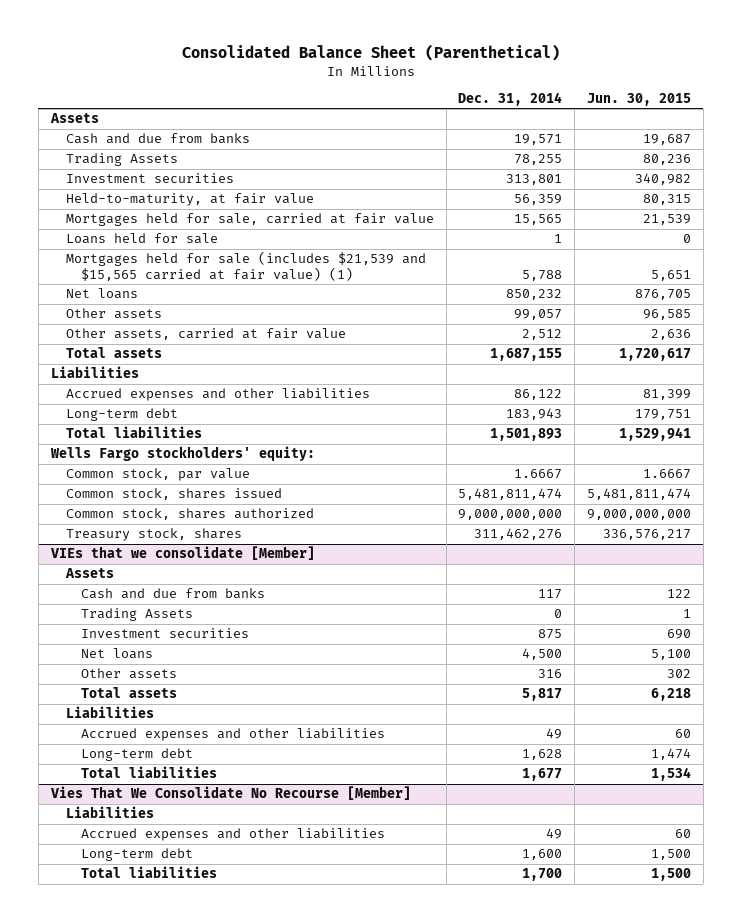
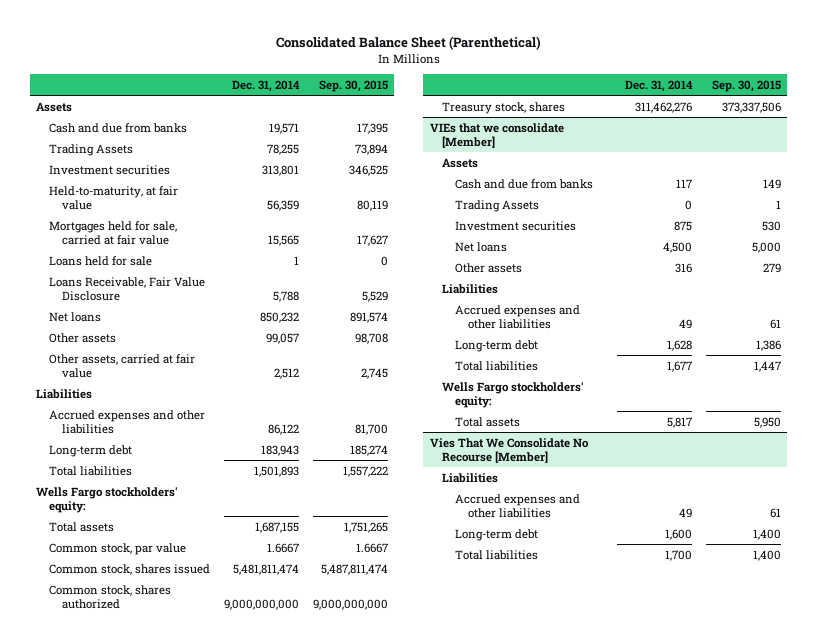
- | Dec. 31, 2014 | Jun. 30, 2015
+ | Dec. 31, 2014 | Sep. 30, 2015
- Mortgages held for sale (includes $21,539 and $15,565 carried at fair value) (1) | 5,788 | 5,651
+ Loans Receivable, Fair Value Disclosure | 5,788 | 5,529
moved down: Total assets | 1,687,155 | 1,751,265
@ VIEs that we consolidate [Member]
+ Wells Fargo stockholders' equity:
moved down: Total assets | 5,817 | 5,950

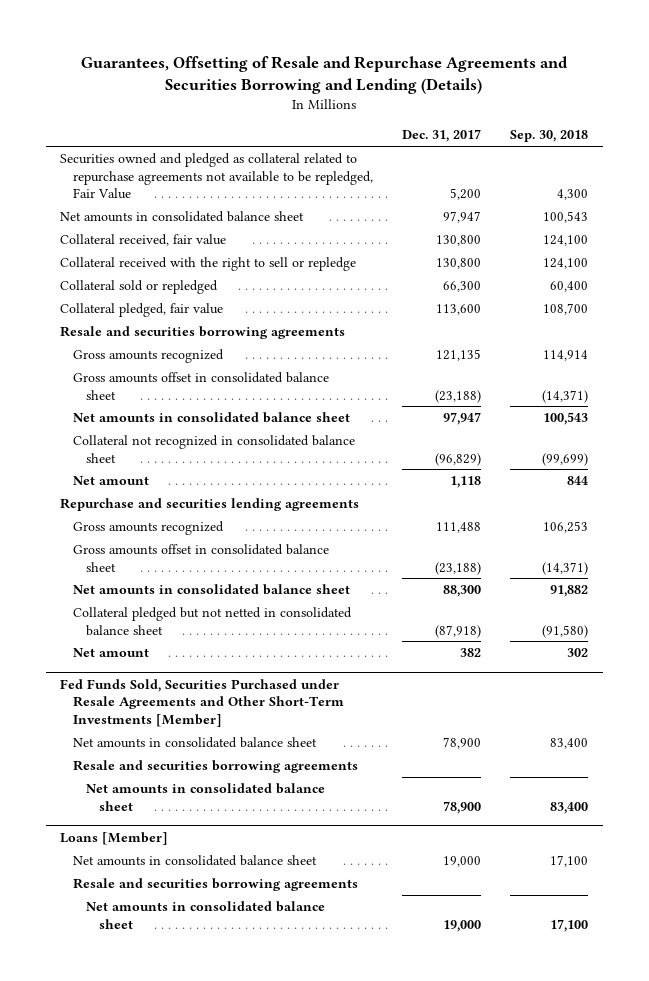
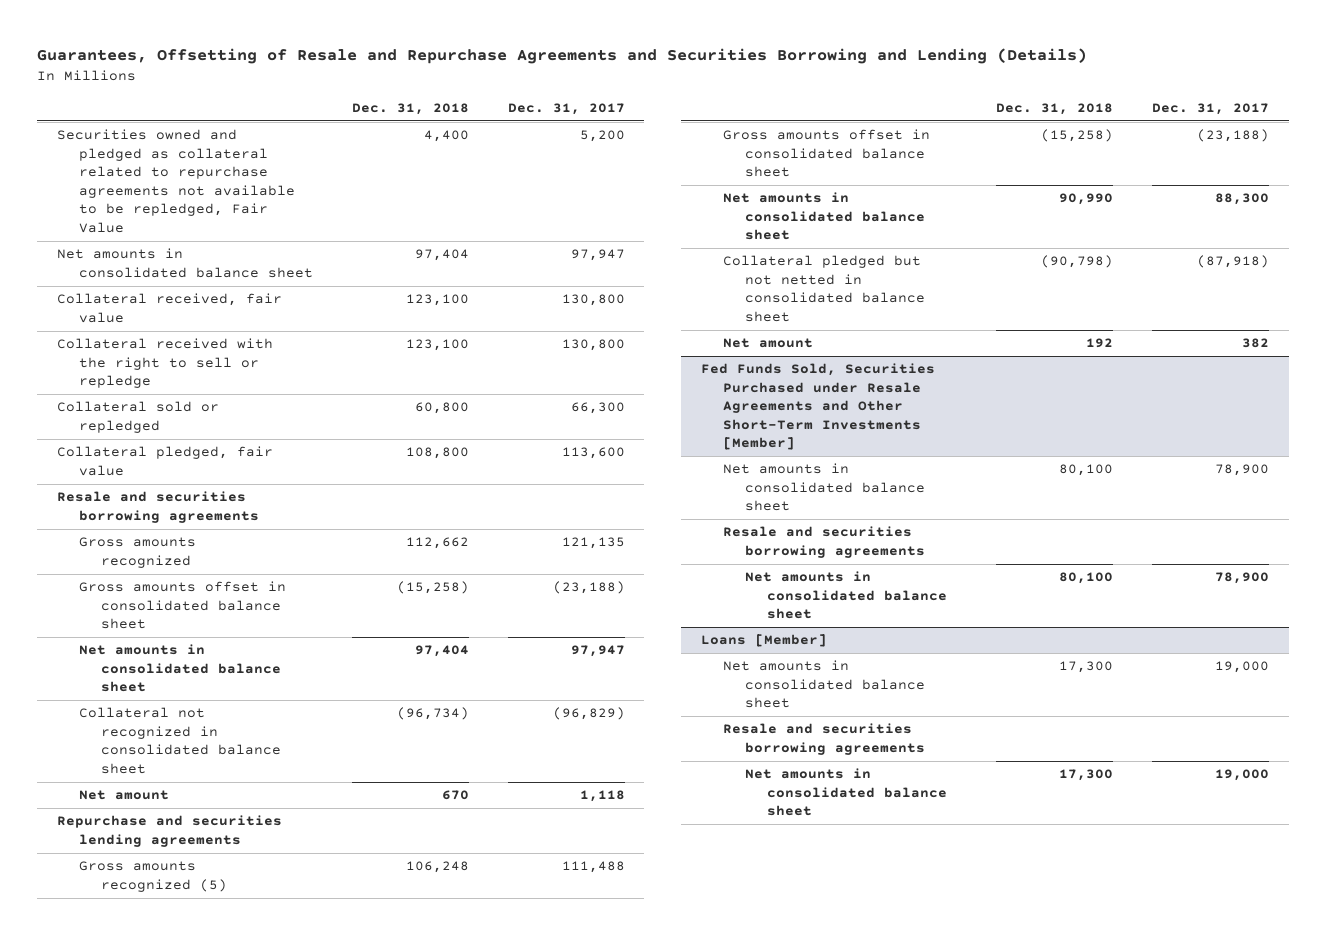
- | Dec. 31, 2017 | Sep. 30, 2018
+ | Dec. 31, 2018 | Dec. 31, 2017
- Gross amounts recognized | 111,488 | 106,253
+ Gross amounts recognized (5) | 106,248 | 111,488

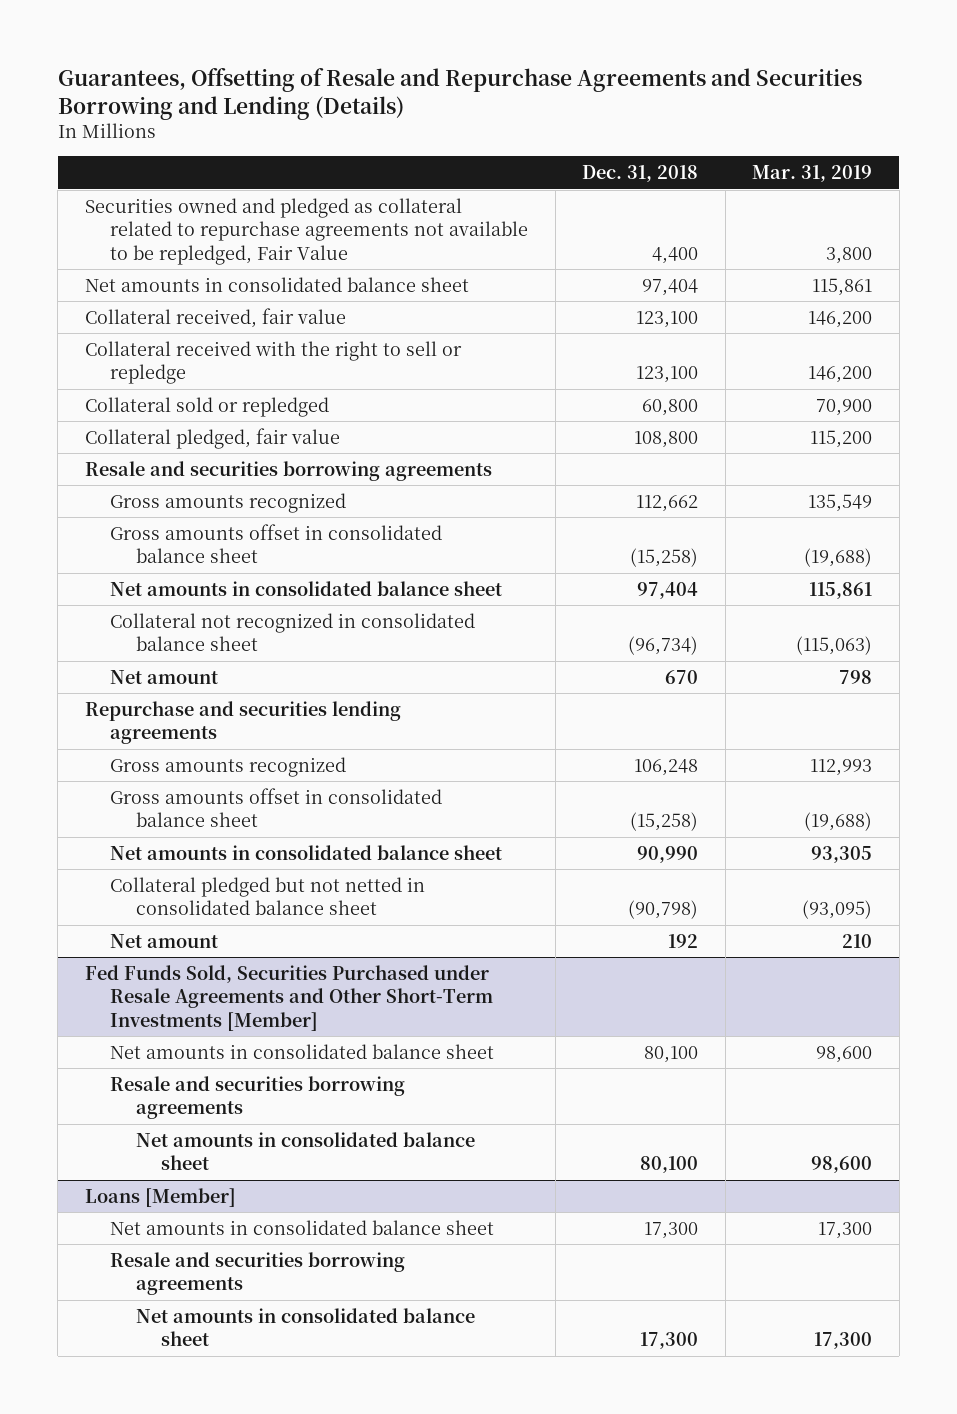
- | Dec. 31, 2018 | Dec. 31, 2017
+ | Dec. 31, 2018 | Mar. 31, 2019
- Gross amounts recognized (5) | 106,248 | 111,488
+ Gross amounts recognized | 106,248 | 112,993

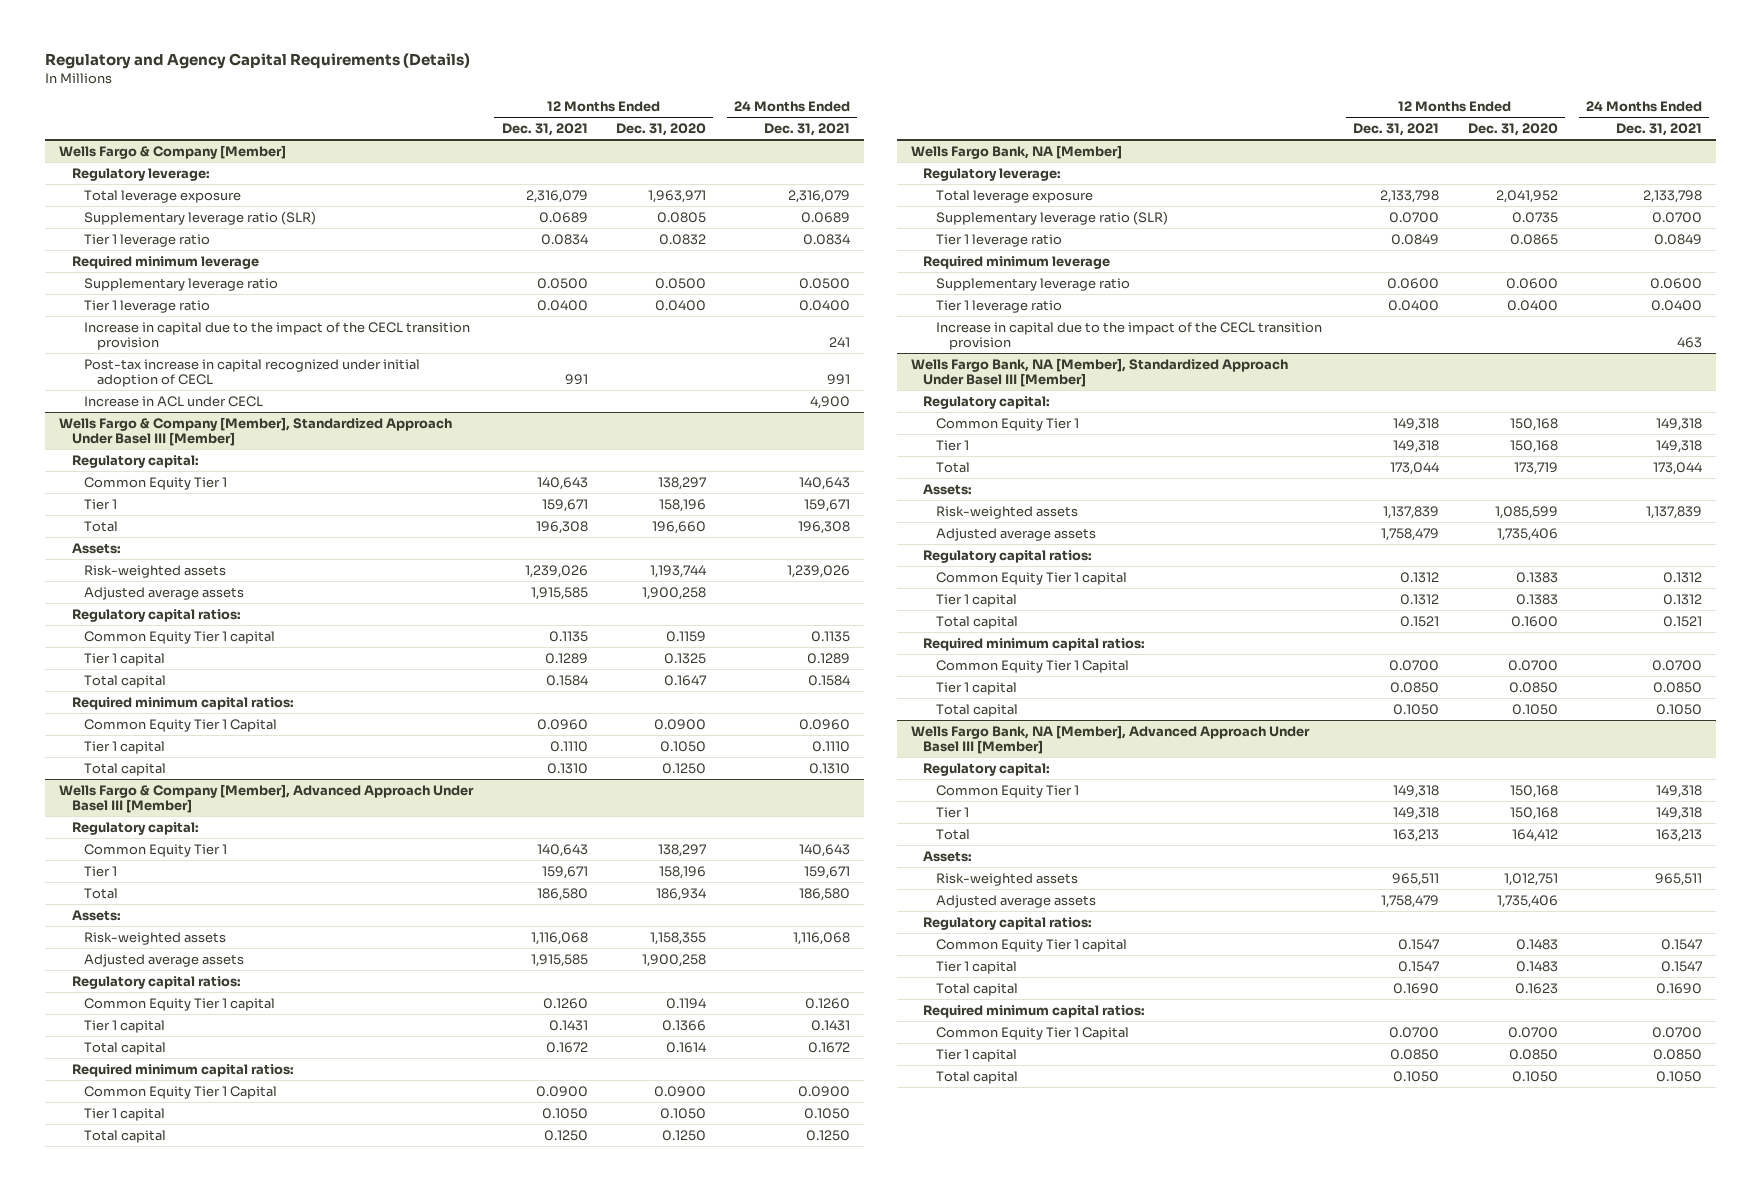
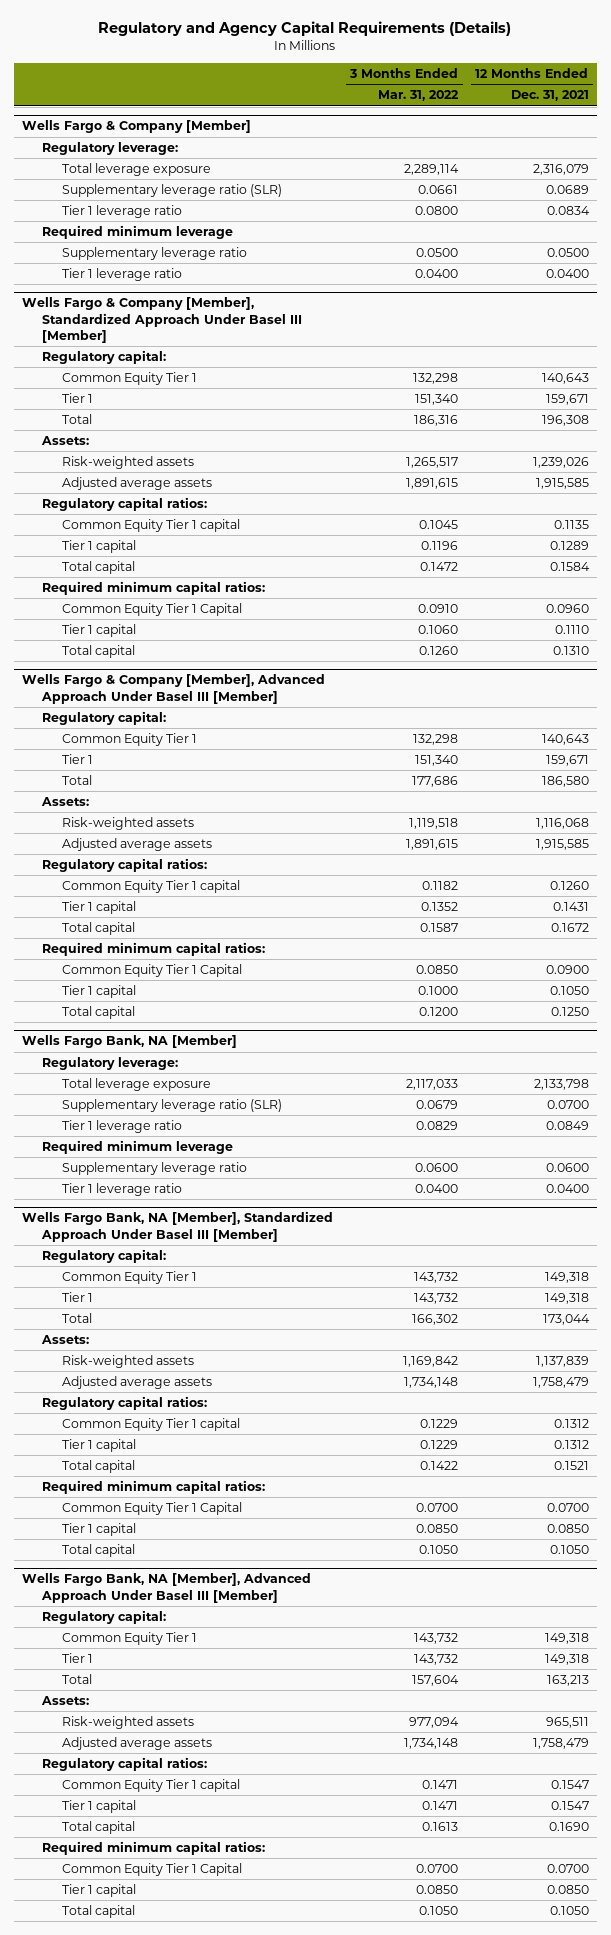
- | 12 Months Ended Dec. 31, 2021 | 12 Months Ended Dec. 31, 2020 | 24 Months Ended Dec. 31, 2021
+ | 3 Months Ended Mar. 31, 2022 | 12 Months Ended Dec. 31, 2021
@ Wells Fargo & Company [Member]
- Increase in capital due to the impact of the CECL transition provision | | | 241
- Post-tax increase in capital recognized under initial adoption of CECL | 991 | | 991
- Increase in ACL under CECL | | | 4,900
@ Wells Fargo Bank, NA [Member]
- Increase in capital due to the impact of the CECL transition provision | | | 463

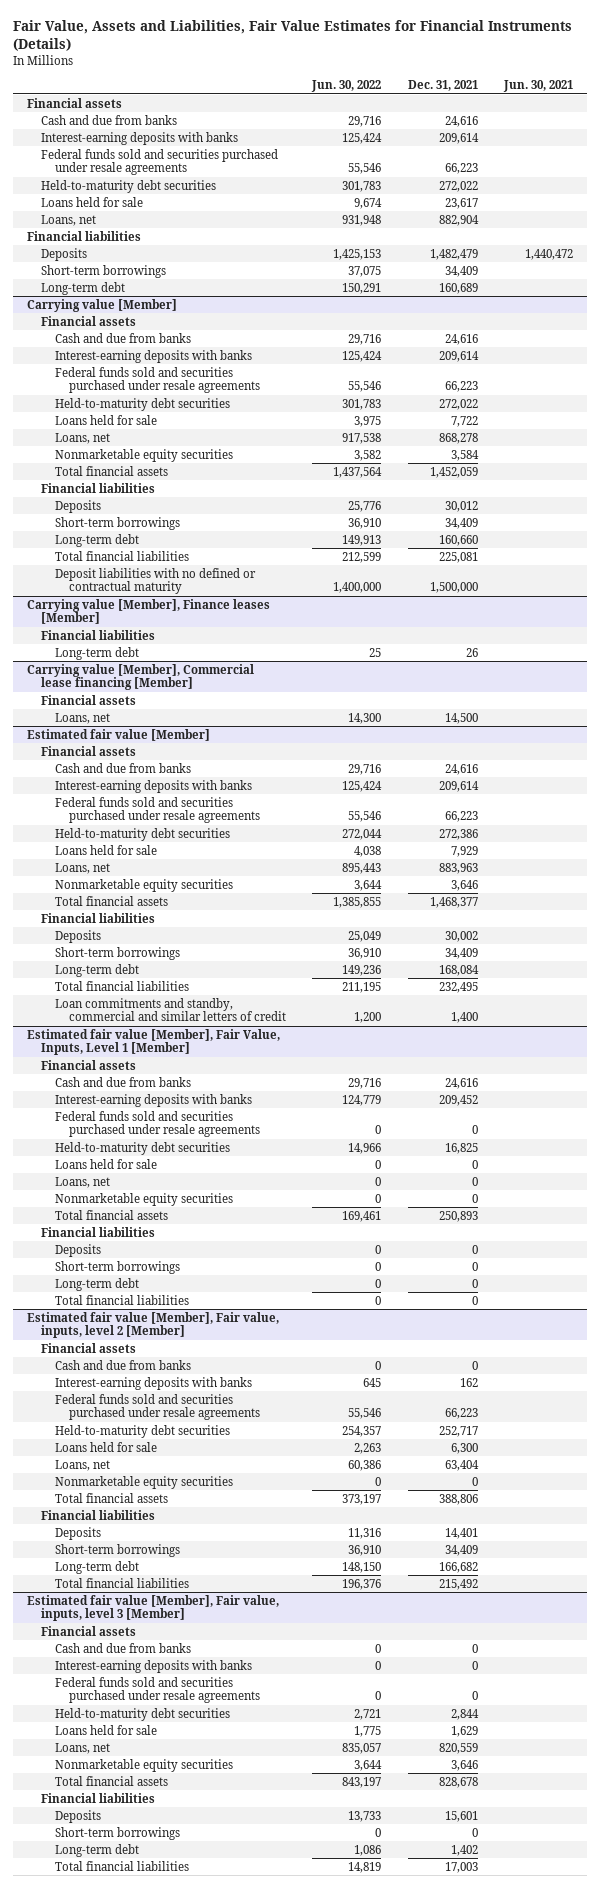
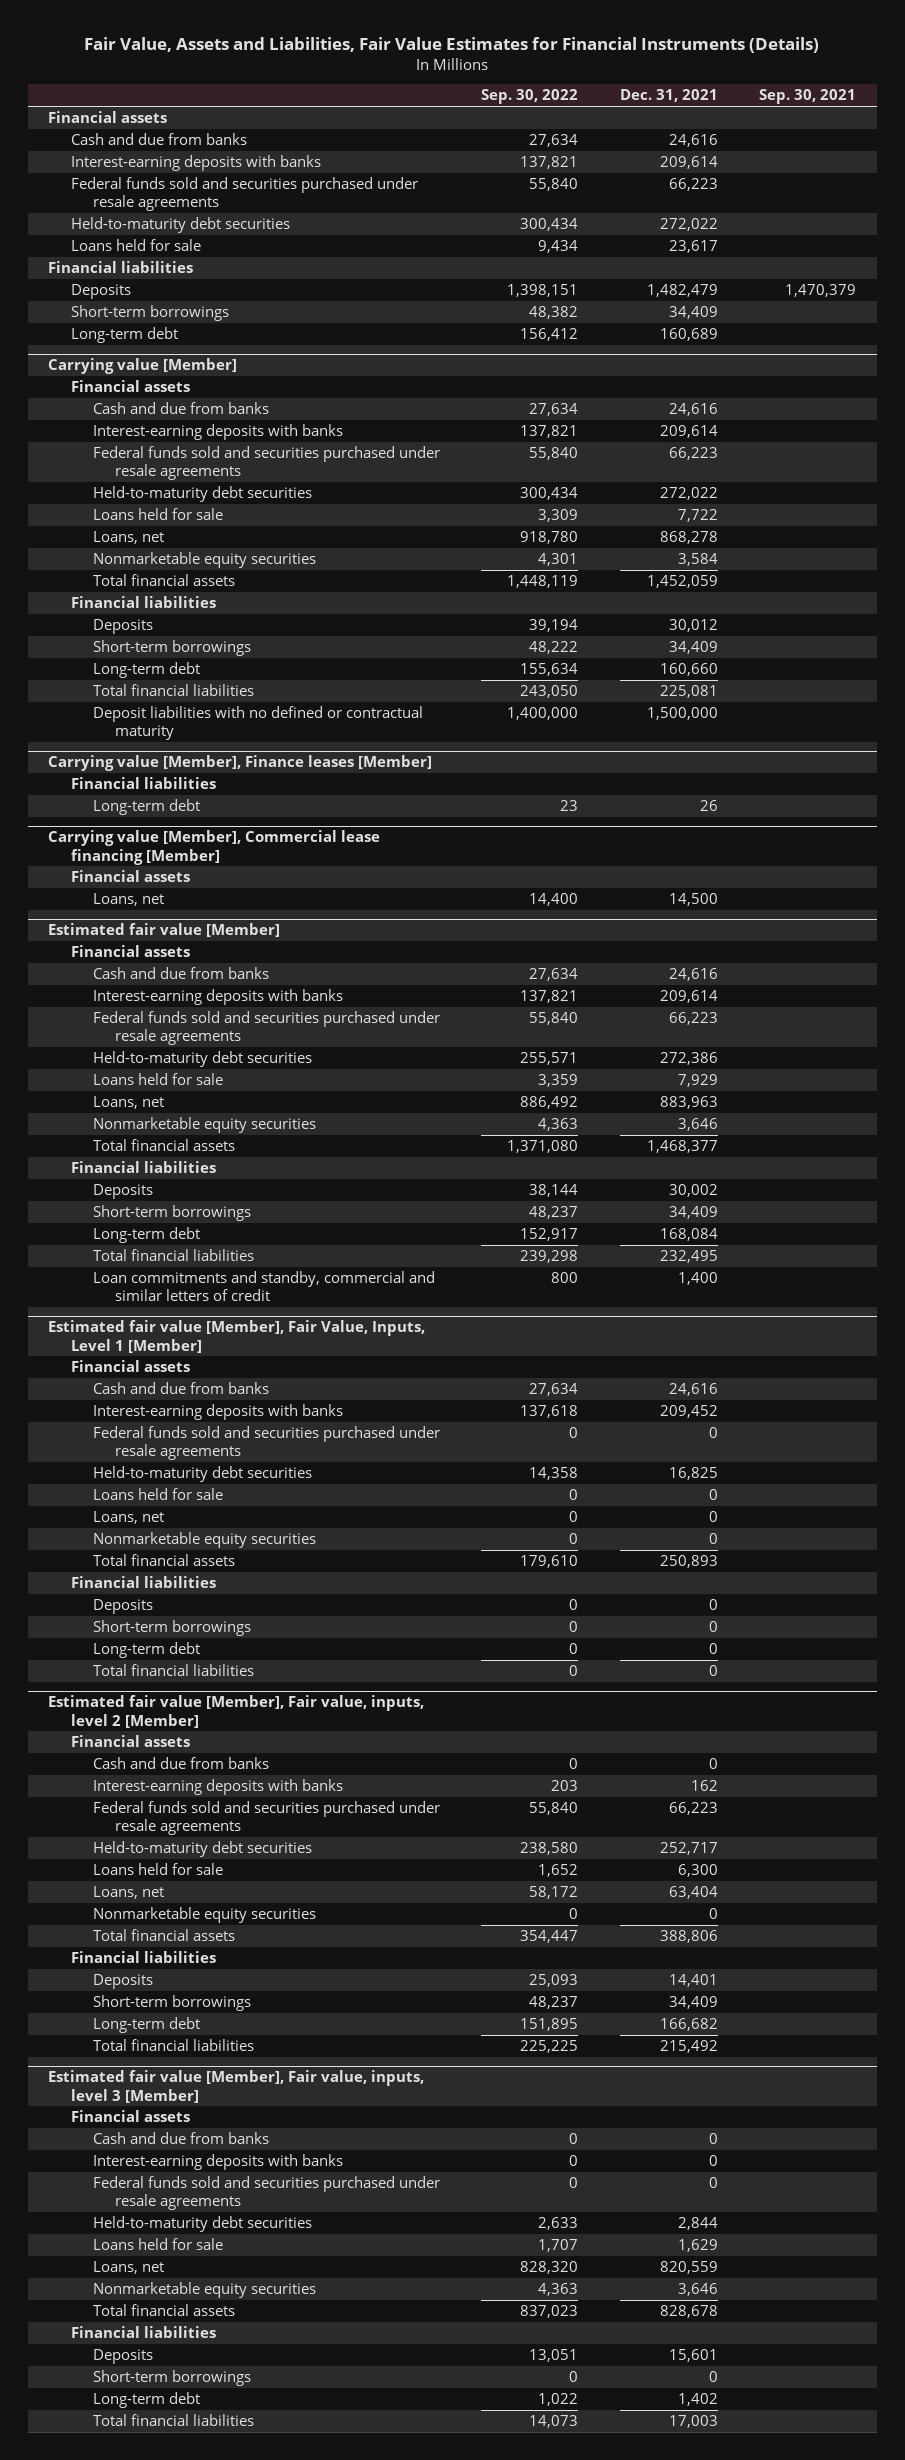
- | Jun. 30, 2022 | Dec. 31, 2021 | Jun. 30, 2021
+ | Sep. 30, 2022 | Dec. 31, 2021 | Sep. 30, 2021
- Loans, net | 931,948 | 882,904 |

